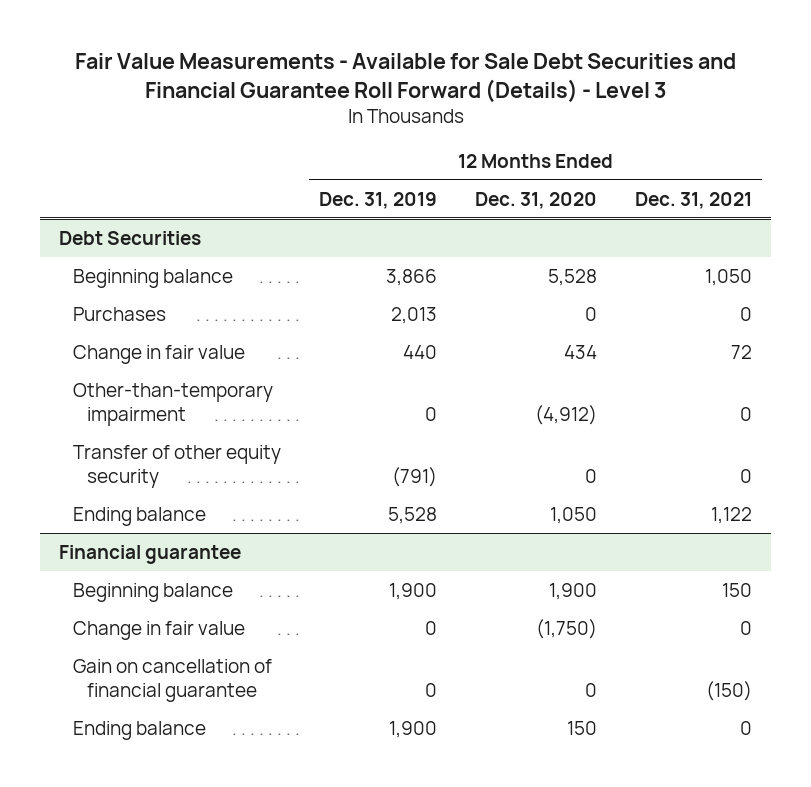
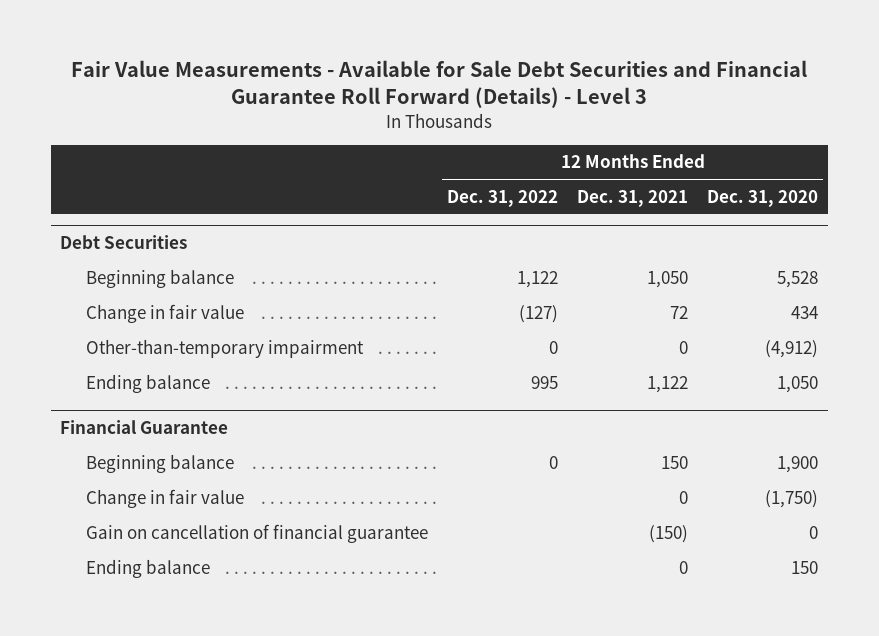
- | 12 Months Ended Dec. 31, 2019 | 12 Months Ended Dec. 31, 2020 | 12 Months Ended Dec. 31, 2021
+ | 12 Months Ended Dec. 31, 2022 | 12 Months Ended Dec. 31, 2021 | 12 Months Ended Dec. 31, 2020
@ Debt Securities
- Purchases | 2,013 | 0 | 0
- Transfer of other equity security | (791) | 0 | 0
- Financial guarantee
+ Financial Guarantee

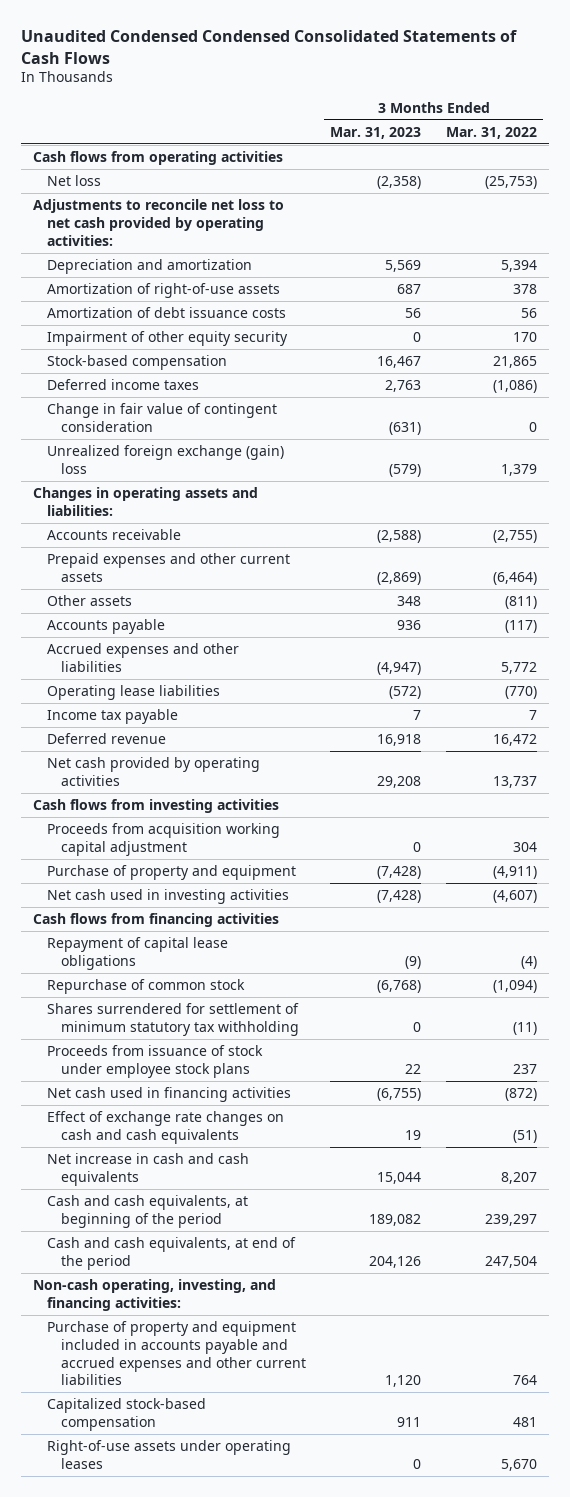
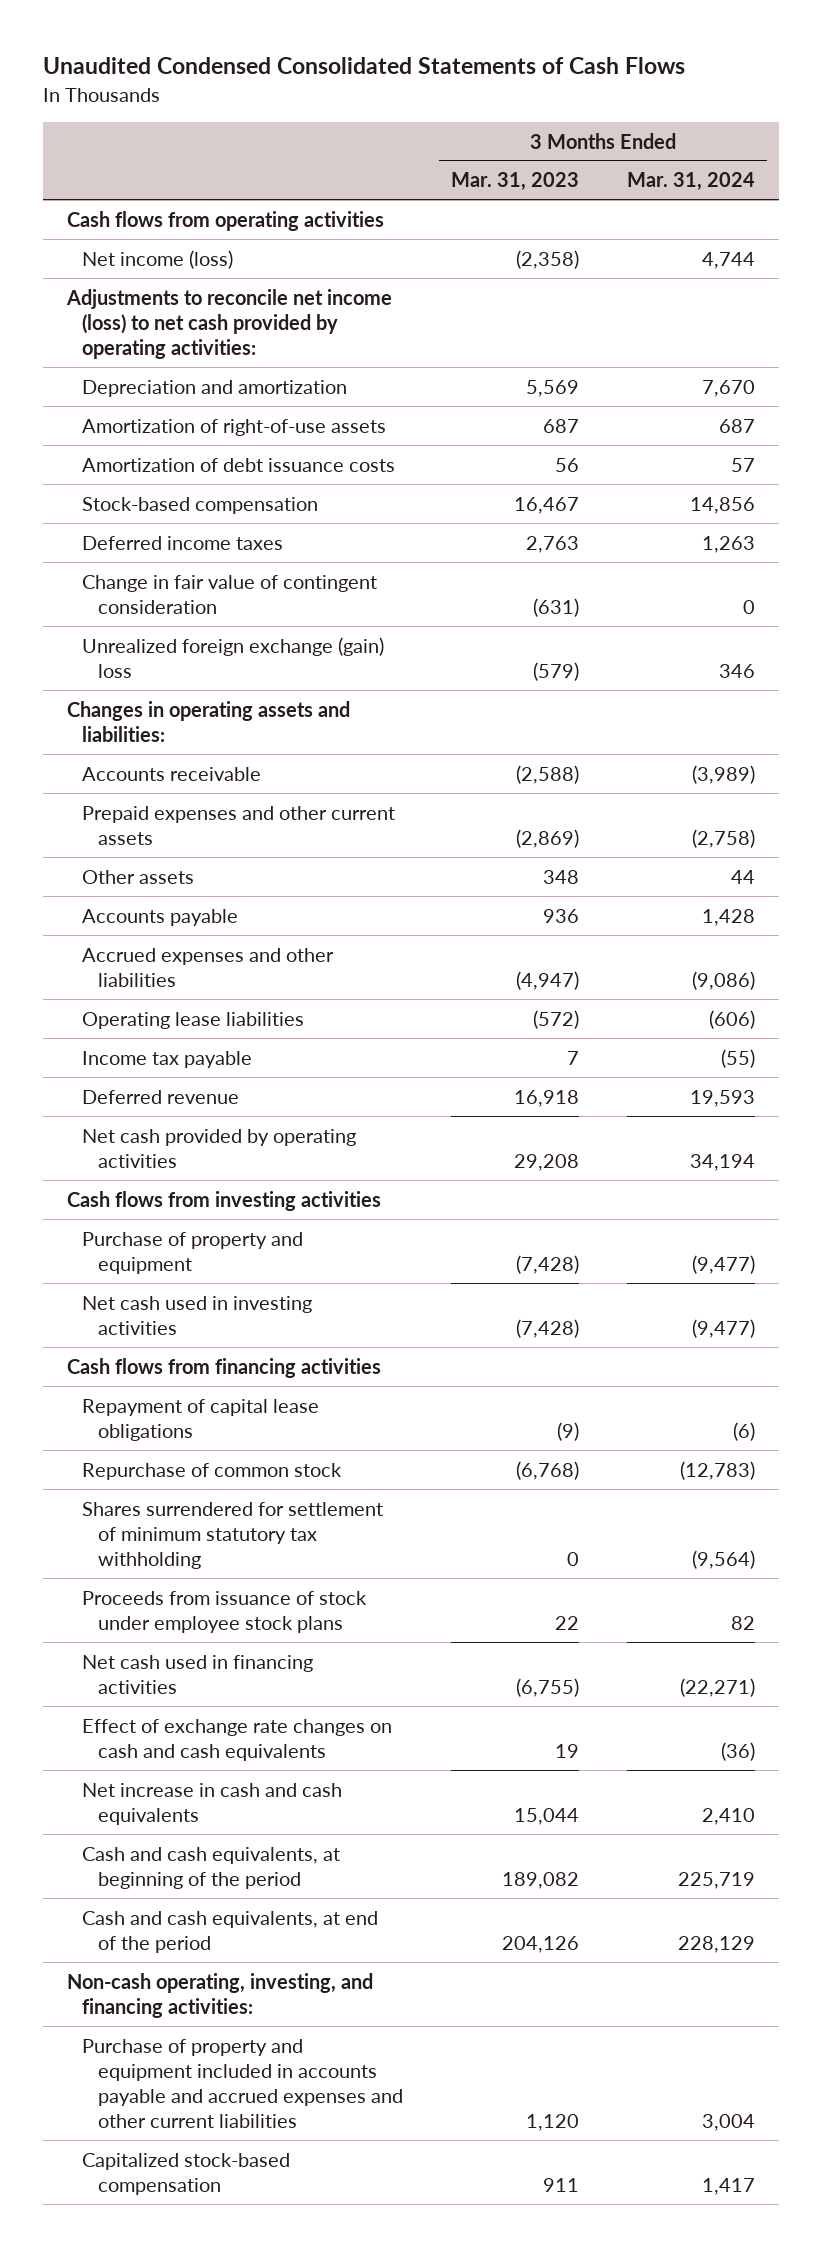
- Unaudited Condensed Condensed Consolidated Statements of Cash Flows
+ Unaudited Condensed Consolidated Statements of Cash Flows
- | 3 Months Ended Mar. 31, 2023 | 3 Months Ended Mar. 31, 2022
+ | 3 Months Ended Mar. 31, 2023 | 3 Months Ended Mar. 31, 2024
- Net loss | (2,358) | (25,753)
- Adjustments to reconcile net loss to net cash provided by operating activities:
+ Net income (loss) | (2,358) | 4,744
+ Adjustments to reconcile net income (loss) to net cash provided by operating activities:
- Impairment of other equity security | 0 | 170
- Proceeds from acquisition working capital adjustment | 0 | 304
- Right-of-use assets under operating leases | 0 | 5,670

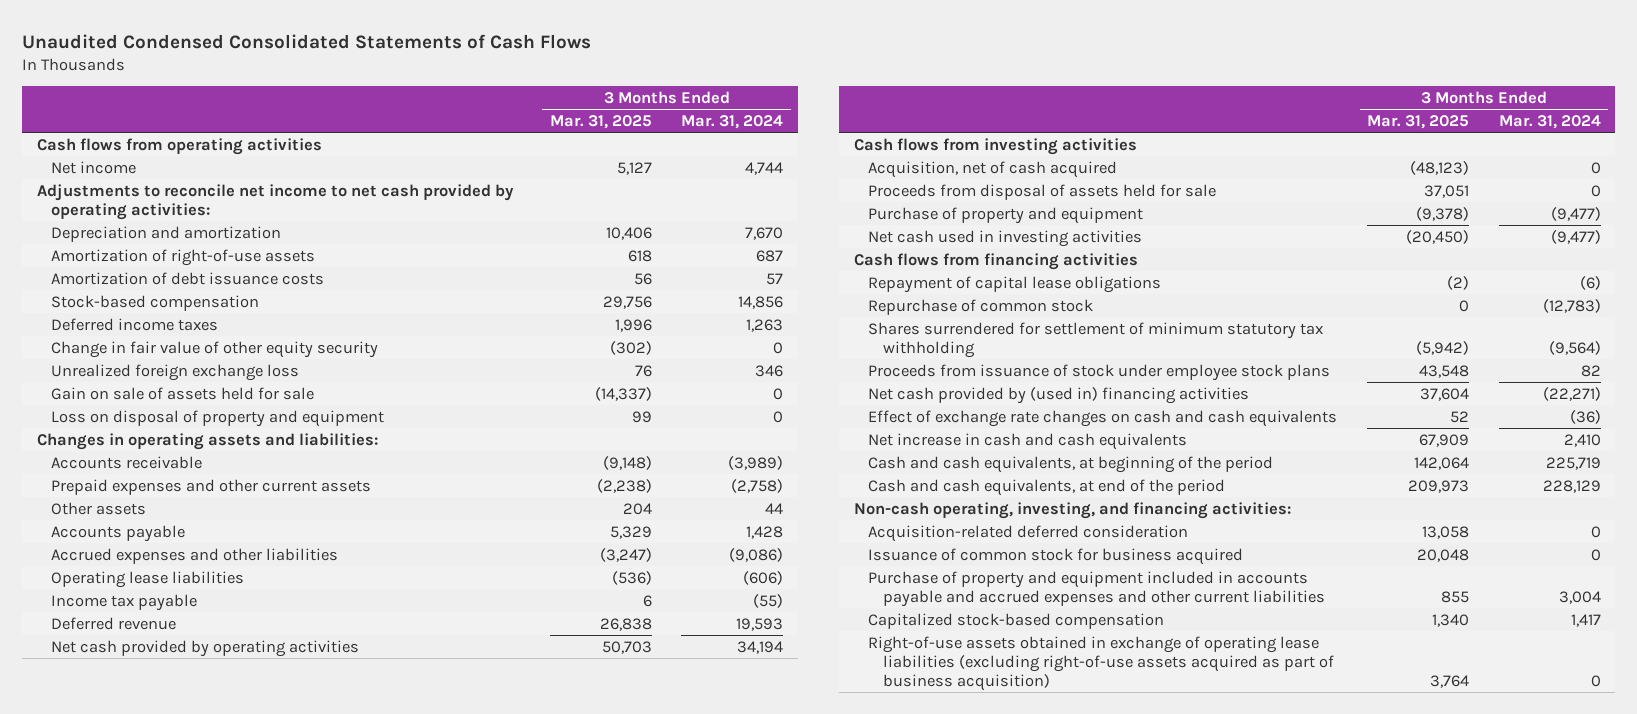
- | 3 Months Ended Mar. 31, 2023 | 3 Months Ended Mar. 31, 2024
+ | 3 Months Ended Mar. 31, 2025 | 3 Months Ended Mar. 31, 2024
- Net income (loss) | (2,358) | 4,744
- Adjustments to reconcile net income (loss) to net cash provided by operating activities:
+ Net income | 5,127 | 4,744
+ Adjustments to reconcile net income to net cash provided by operating activities:
- Change in fair value of contingent consideration | (631) | 0
- Unrealized foreign exchange (gain) loss | (579) | 346
+ Change in fair value of other equity security | (302) | 0
+ Unrealized foreign exchange loss | 76 | 346
+ Gain on sale of assets held for sale | (14,337) | 0
+ Loss on disposal of property and equipment | 99 | 0
+ Acquisition, net of cash acquired | (48,123) | 0
+ Proceeds from disposal of assets held for sale | 37,051 | 0
- Net cash used in financing activities | (6,755) | (22,271)
+ Net cash provided by (used in) financing activities | 37,604 | (22,271)
+ Acquisition-related deferred consideration | 13,058 | 0
+ Issuance of common stock for business acquired | 20,048 | 0
+ Right-of-use assets obtained in exchange of operating lease liabilities (excluding right-of-use assets acquired as part of business acquisition) | 3,764 | 0

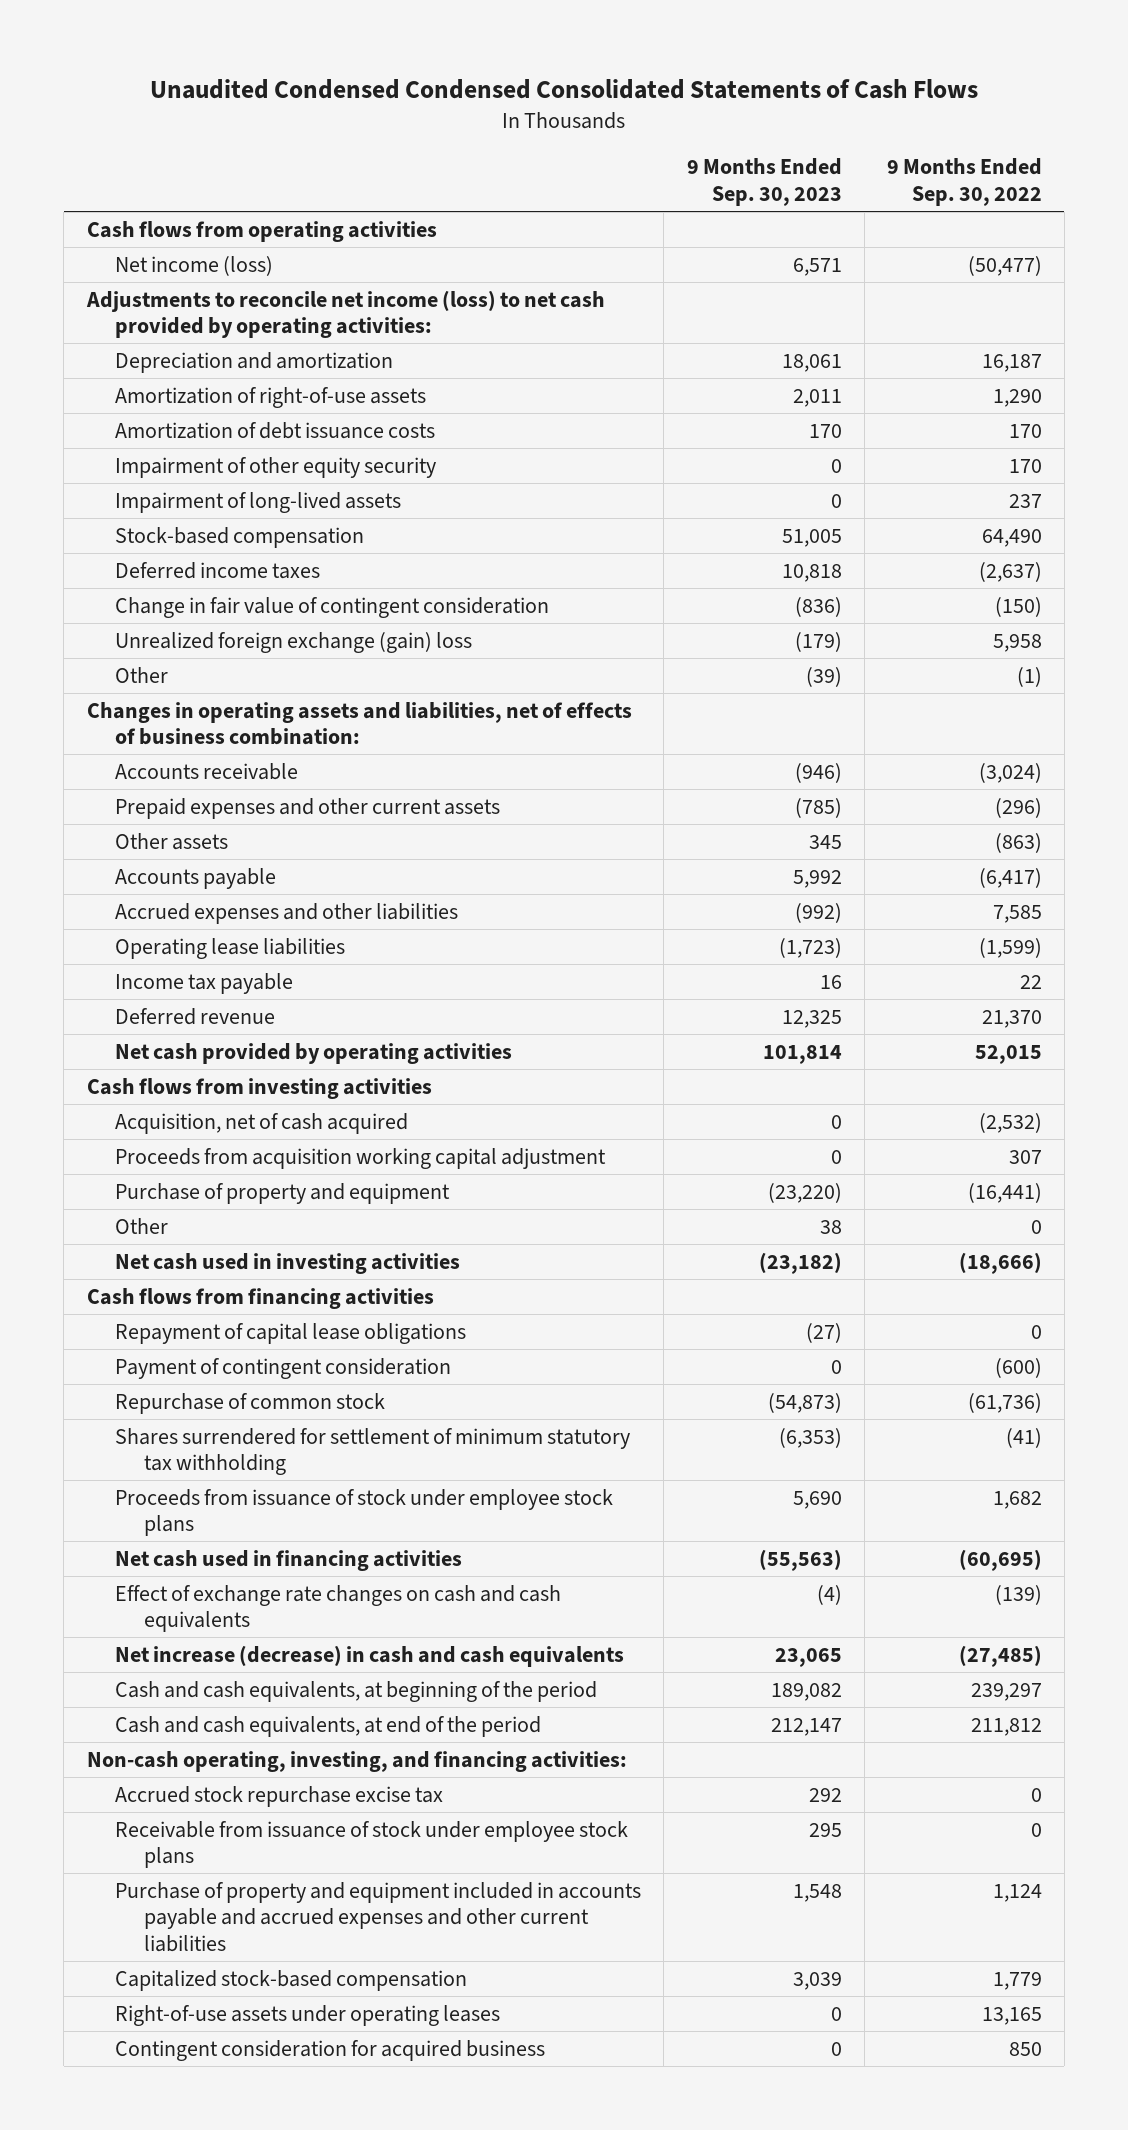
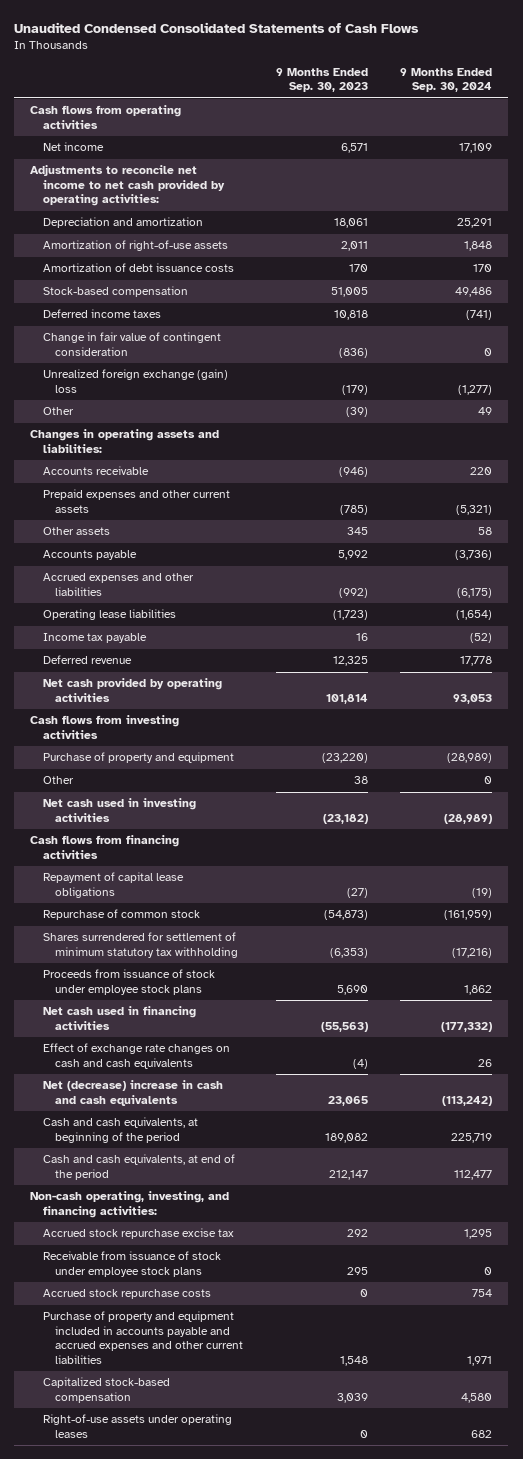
- Unaudited Condensed Condensed Consolidated Statements of Cash Flows
+ Unaudited Condensed Consolidated Statements of Cash Flows
- | 9 Months Ended Sep. 30, 2023 | 9 Months Ended Sep. 30, 2022
+ | 9 Months Ended Sep. 30, 2023 | 9 Months Ended Sep. 30, 2024
- Net income (loss) | 6,571 | (50,477)
- Adjustments to reconcile net income (loss) to net cash provided by operating activities:
+ Net income | 6,571 | 17,109
+ Adjustments to reconcile net income to net cash provided by operating activities:
- Impairment of other equity security | 0 | 170
- Impairment of long-lived assets | 0 | 237
- Changes in operating assets and liabilities, net of effects of business combination:
+ Changes in operating assets and liabilities:
- Acquisition, net of cash acquired | 0 | (2,532)
- Proceeds from acquisition working capital adjustment | 0 | 307
- Payment of contingent consideration | 0 | (600)
- Net increase (decrease) in cash and cash equivalents | 23,065 | (27,485)
+ Net (decrease) increase in cash and cash equivalents | 23,065 | (113,242)
+ Accrued stock repurchase costs | 0 | 754
- Contingent consideration for acquired business | 0 | 850

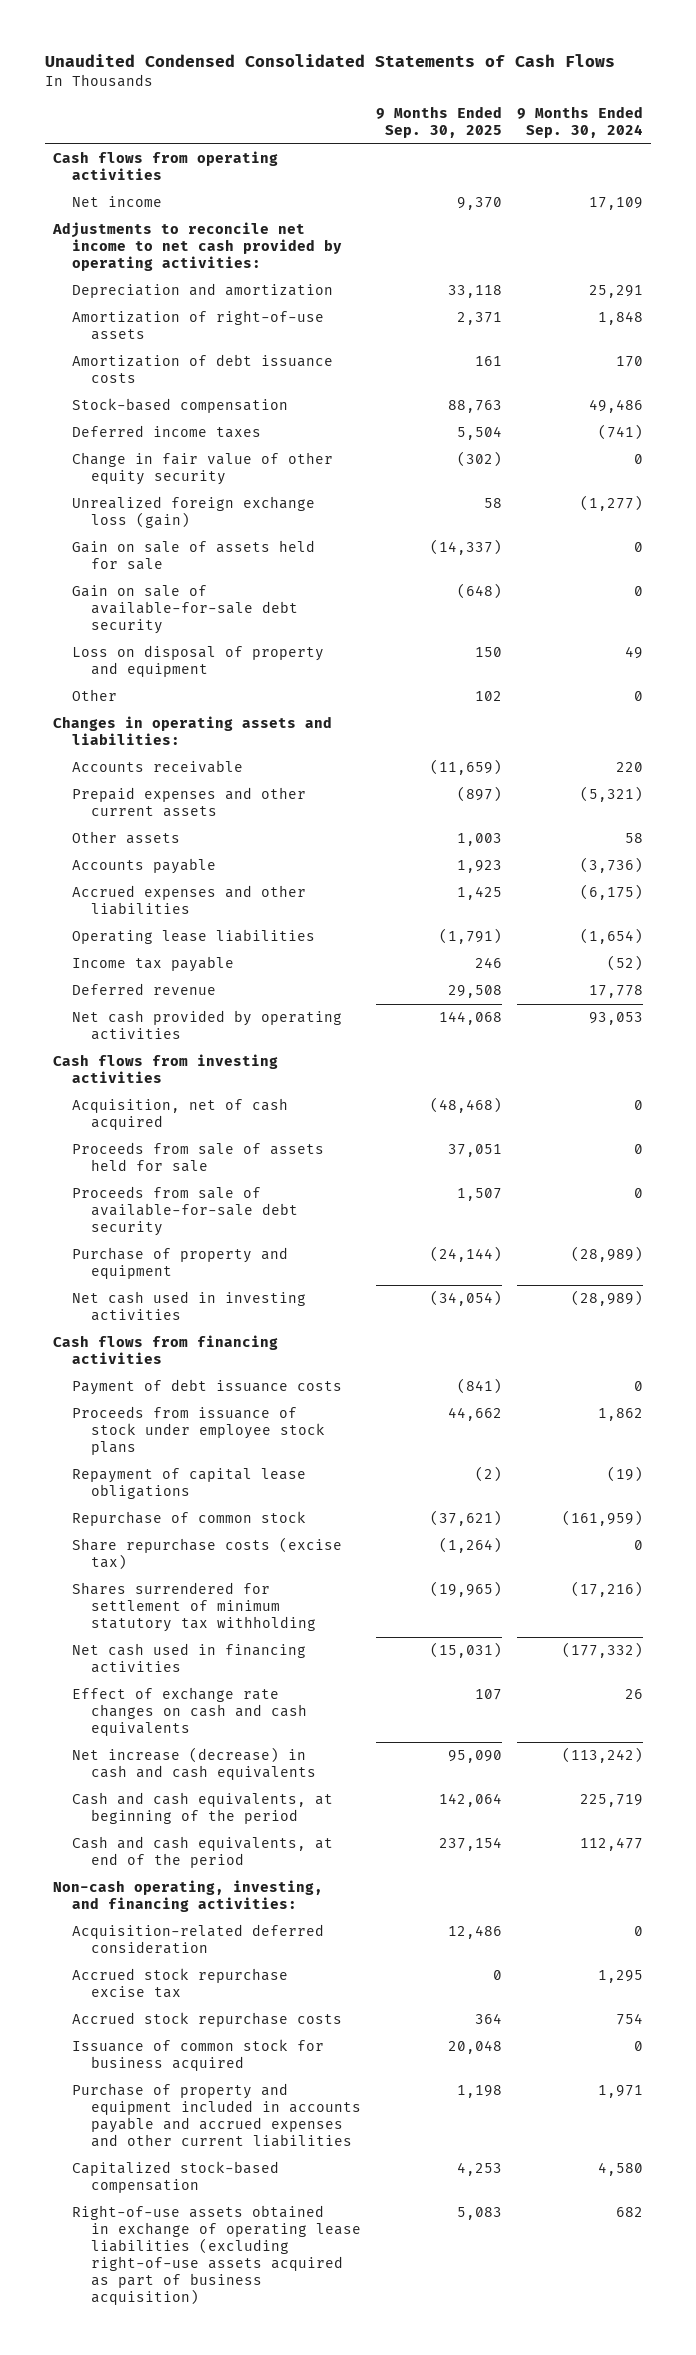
- | 9 Months Ended Sep. 30, 2023 | 9 Months Ended Sep. 30, 2024
+ | 9 Months Ended Sep. 30, 2025 | 9 Months Ended Sep. 30, 2024
- Change in fair value of contingent consideration | (836) | 0
- Unrealized foreign exchange (gain) loss | (179) | (1,277)
- Other | (39) | 49
+ Change in fair value of other equity security | (302) | 0
+ Unrealized foreign exchange loss (gain) | 58 | (1,277)
+ Gain on sale of assets held for sale | (14,337) | 0
+ Gain on sale of available-for-sale debt security | (648) | 0
+ Loss on disposal of property and equipment | 150 | 49
moved up: Other | 102 | 0
+ Acquisition, net of cash acquired | (48,468) | 0
+ Proceeds from sale of assets held for sale | 37,051 | 0
+ Proceeds from sale of available-for-sale debt security | 1,507 | 0
+ Payment of debt issuance costs | (841) | 0
moved up: Proceeds from issuance of stock under employee stock plans | 44,662 | 1,862
+ Share repurchase costs (excise tax) | (1,264) | 0
- Net (decrease) increase in cash and cash equivalents | 23,065 | (113,242)
+ Net increase (decrease) in cash and cash equivalents | 95,090 | (113,242)
+ Acquisition-related deferred consideration | 12,486 | 0
- Receivable from issuance of stock under employee stock plans | 295 | 0
+ Issuance of common stock for business acquired | 20,048 | 0
- Right-of-use assets under operating leases | 0 | 682
+ Right-of-use assets obtained in exchange of operating lease liabilities (excluding right-of-use assets acquired as part of business acquisition) | 5,083 | 682

